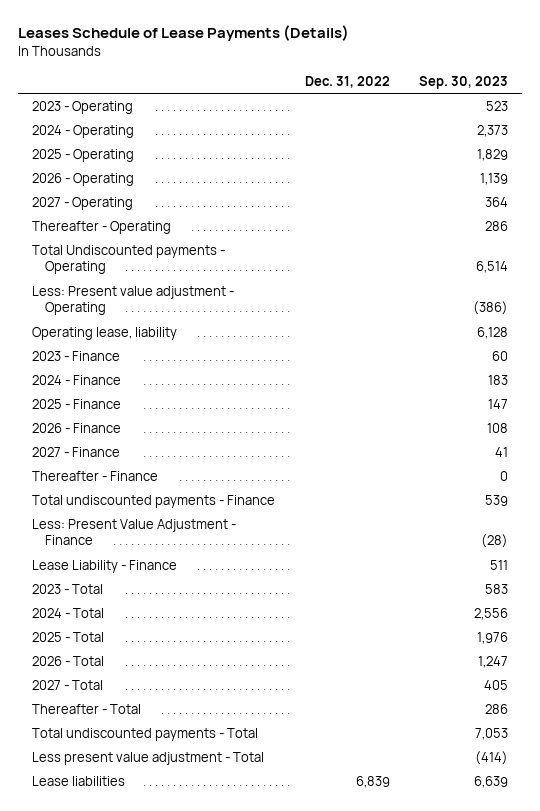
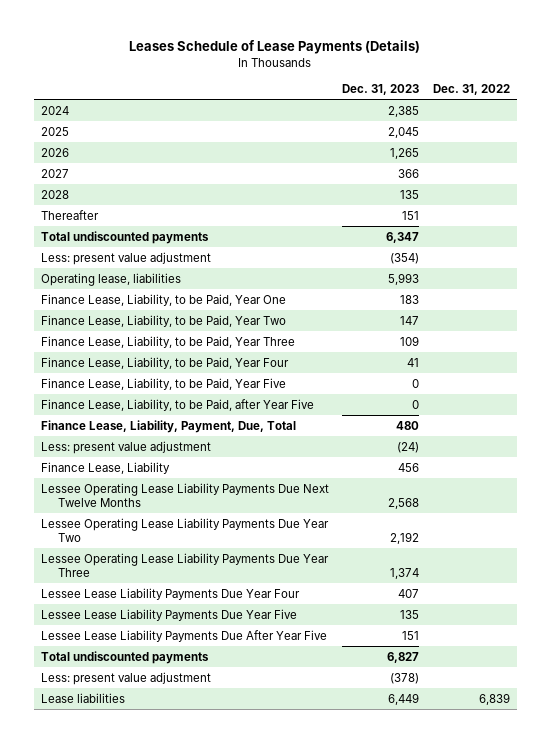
- | Dec. 31, 2022 | Sep. 30, 2023
+ | Dec. 31, 2023 | Dec. 31, 2022
- 2023 - Operating | | 523
- 2024 - Operating | | 2,373
- 2025 - Operating | | 1,829
- 2026 - Operating | | 1,139
- 2027 - Operating | | 364
- Thereafter - Operating | | 286
- Total Undiscounted payments - Operating | | 6,514
- Less: Present value adjustment - Operating | | (386)
- Operating lease, liability | | 6,128
- 2023 - Finance | | 60
- 2024 - Finance | | 183
- 2025 - Finance | | 147
- 2026 - Finance | | 108
- 2027 - Finance | | 41
- Thereafter - Finance | | 0
- Total undiscounted payments - Finance | | 539
- Less: Present Value Adjustment - Finance | | (28)
- Lease Liability - Finance | | 511
- 2023 - Total | | 583
- 2024 - Total | | 2,556
- 2025 - Total | | 1,976
- 2026 - Total | | 1,247
- 2027 - Total | | 405
- Thereafter - Total | | 286
- Total undiscounted payments - Total | | 7,053
- Less present value adjustment - Total | | (414)
+ 2024 | 2,385 |
+ 2025 | 2,045 |
+ 2026 | 1,265 |
+ 2027 | 366 |
+ 2028 | 135 |
+ Thereafter | 151 |
+ Total undiscounted payments | 6,347 |
+ Less: present value adjustment | (354) |
+ Operating lease, liabilities | 5,993 |
+ Finance Lease, Liability, to be Paid, Year One | 183 |
+ Finance Lease, Liability, to be Paid, Year Two | 147 |
+ Finance Lease, Liability, to be Paid, Year Three | 109 |
+ Finance Lease, Liability, to be Paid, Year Four | 41 |
+ Finance Lease, Liability, to be Paid, Year Five | 0 |
+ Finance Lease, Liability, to be Paid, after Year Five | 0 |
+ Finance Lease, Liability, Payment, Due, Total | 480 |
+ Less: present value adjustment | (24) |
+ Finance Lease, Liability | 456 |
+ Lessee Operating Lease Liability Payments Due Next Twelve Months | 2,568 |
+ Lessee Operating Lease Liability Payments Due Year Two | 2,192 |
+ Lessee Operating Lease Liability Payments Due Year Three | 1,374 |
+ Lessee Lease Liability Payments Due Year Four | 407 |
+ Lessee Lease Liability Payments Due Year Five | 135 |
+ Lessee Lease Liability Payments Due After Year Five | 151 |
+ Total undiscounted payments | 6,827 |
+ Less: present value adjustment | (378) |

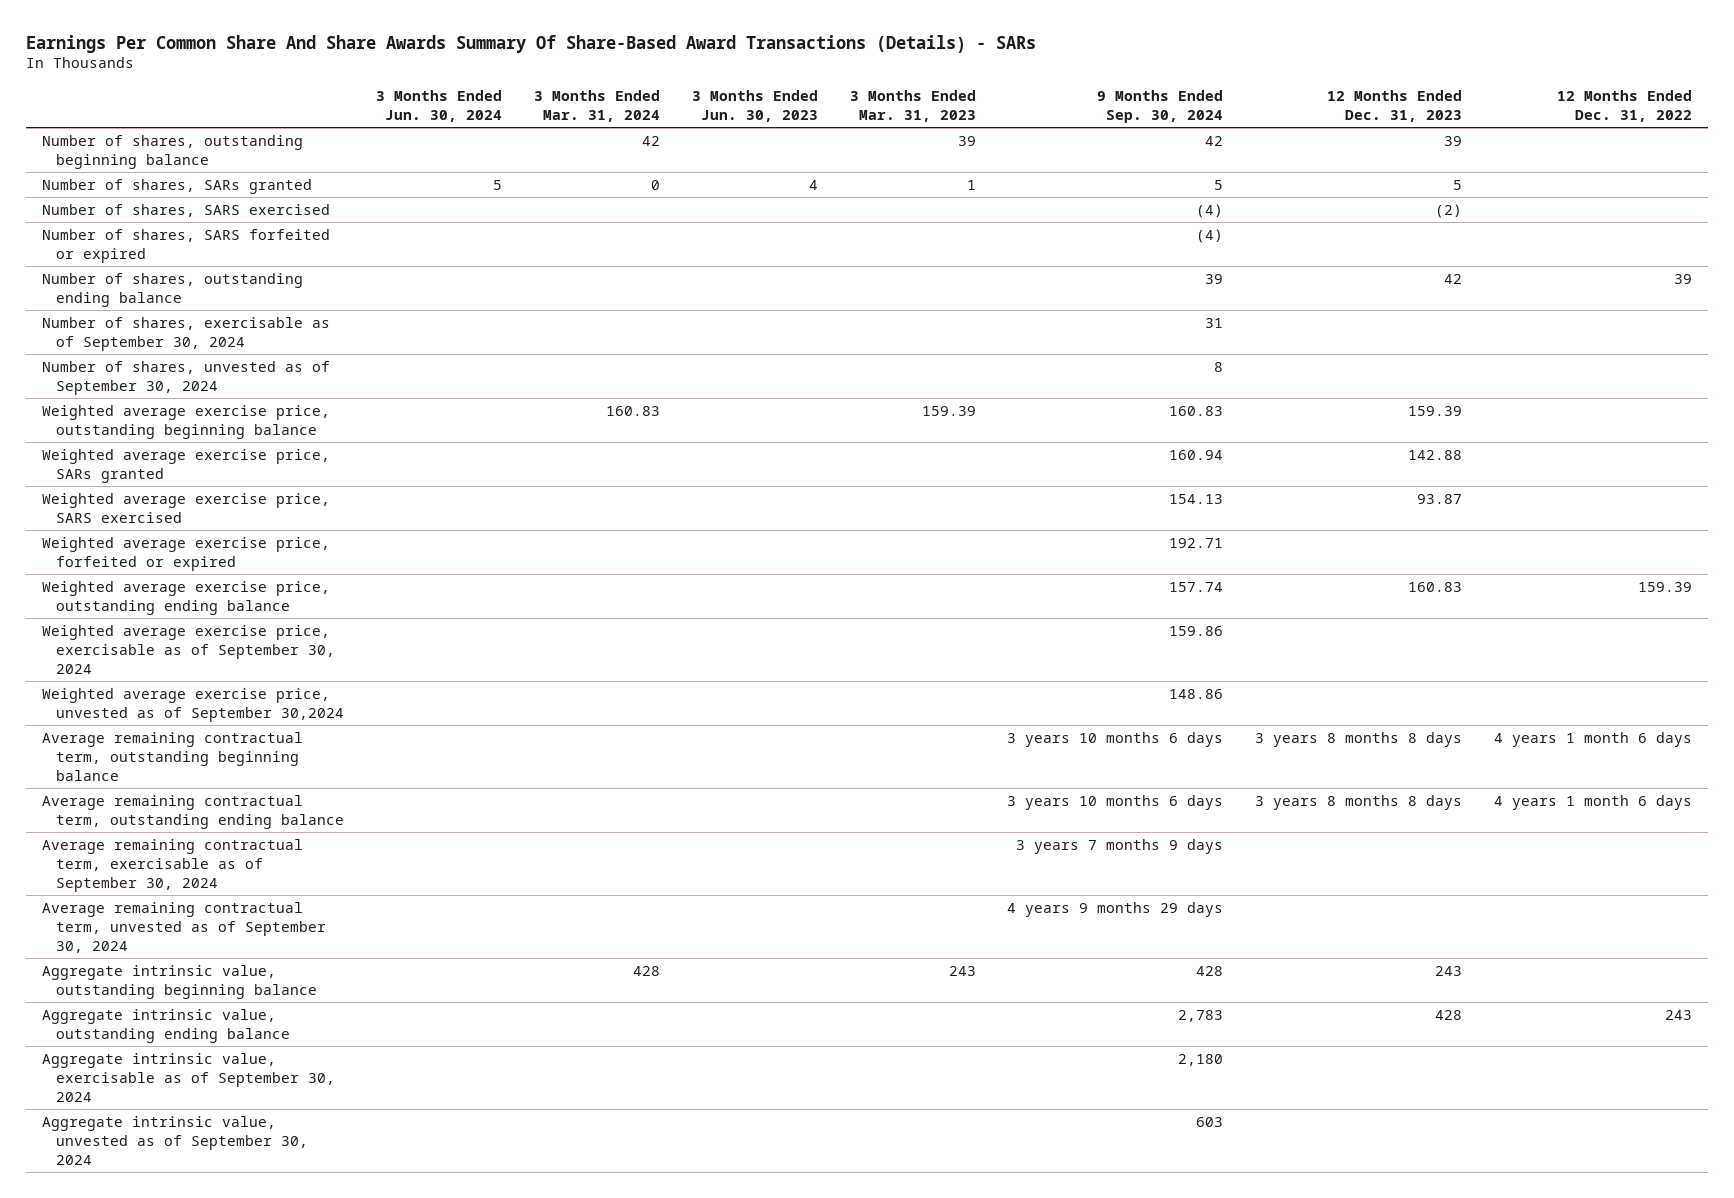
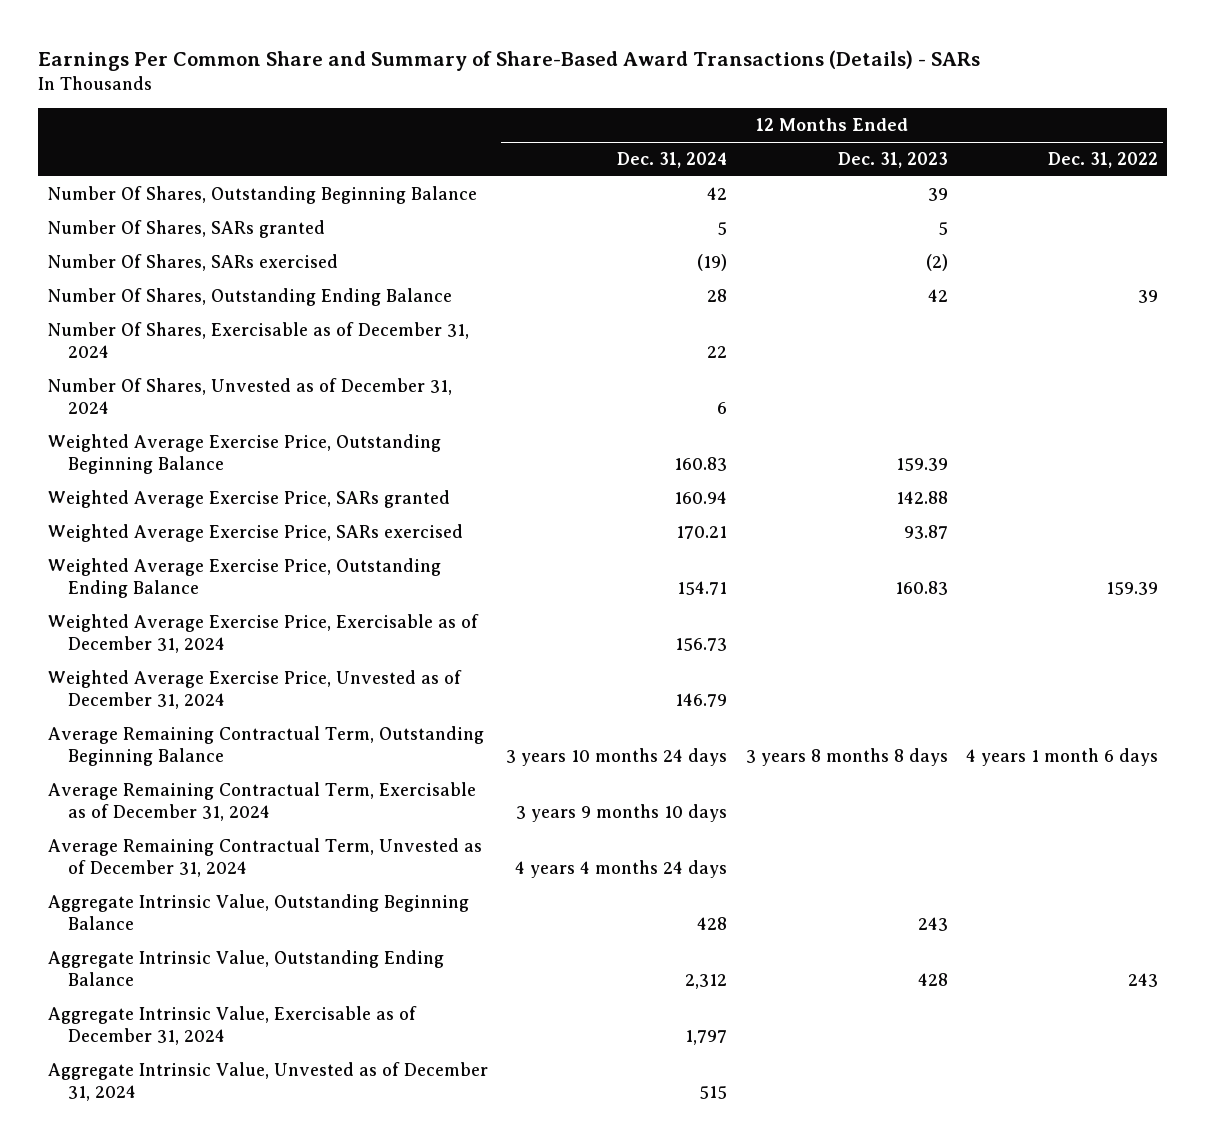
- Earnings Per Common Share And Share Awards Summary Of Share-Based Award Transactions (Details) - SARs
+ Earnings Per Common Share and Summary of Share-Based Award Transactions (Details) - SARs
- | 3 Months Ended Jun. 30, 2024 | 3 Months Ended Mar. 31, 2024 | 3 Months Ended Jun. 30, 2023 | 3 Months Ended Mar. 31, 2023 | 9 Months Ended Sep. 30, 2024 | 12 Months Ended Dec. 31, 2023 | 12 Months Ended Dec. 31, 2022
+ | 12 Months Ended Dec. 31, 2024 | 12 Months Ended Dec. 31, 2023 | 12 Months Ended Dec. 31, 2022
- Number of shares, outstanding beginning balance | | 42 | | 39 | 42 | 39 |
- Number of shares, SARs granted | 5 | 0 | 4 | 1 | 5 | 5 |
- Number of shares, SARS exercised | | | | | (4) | (2) |
- Number of shares, SARS forfeited or expired | | | | | (4) | |
- Number of shares, outstanding ending balance | | | | | 39 | 42 | 39
- Number of shares, exercisable as of September 30, 2024 | | | | | 31 | |
- Number of shares, unvested as of September 30, 2024 | | | | | 8 | |
- Weighted average exercise price, outstanding beginning balance | | 160.83 | | 159.39 | 160.83 | 159.39 |
- Weighted average exercise price, SARs granted | | | | | 160.94 | 142.88 |
- Weighted average exercise price, SARS exercised | | | | | 154.13 | 93.87 |
- Weighted average exercise price, forfeited or expired | | | | | 192.71 | |
- Weighted average exercise price, outstanding ending balance | | | | | 157.74 | 160.83 | 159.39
- Weighted average exercise price, exercisable as of September 30, 2024 | | | | | 159.86 | |
- Weighted average exercise price, unvested as of September 30,2024 | | | | | 148.86 | |
- Average remaining contractual term, outstanding beginning balance | | | | | 3 years 10 months 6 days | 3 years 8 months 8 days | 4 years 1 month 6 days
- Average remaining contractual term, outstanding ending balance | | | | | 3 years 10 months 6 days | 3 years 8 months 8 days | 4 years 1 month 6 days
- Average remaining contractual term, exercisable as of September 30, 2024 | | | | | 3 years 7 months 9 days | |
- Average remaining contractual term, unvested as of September 30, 2024 | | | | | 4 years 9 months 29 days | |
- Aggregate intrinsic value, outstanding beginning balance | | 428 | | 243 | 428 | 243 |
- Aggregate intrinsic value, outstanding ending balance | | | | | 2,783 | 428 | 243
- Aggregate intrinsic value, exercisable as of September 30, 2024 | | | | | 2,180 | |
- Aggregate intrinsic value, unvested as of September 30, 2024 | | | | | 603 | |
+ Number Of Shares, Outstanding Beginning Balance | 42 | 39 |
+ Number Of Shares, SARs granted | 5 | 5 |
+ Number Of Shares, SARs exercised | (19) | (2) |
+ Number Of Shares, Outstanding Ending Balance | 28 | 42 | 39
+ Number Of Shares, Exercisable as of December 31, 2024 | 22 | |
+ Number Of Shares, Unvested as of December 31, 2024 | 6 | |
+ Weighted Average Exercise Price, Outstanding Beginning Balance | 160.83 | 159.39 |
+ Weighted Average Exercise Price, SARs granted | 160.94 | 142.88 |
+ Weighted Average Exercise Price, SARs exercised | 170.21 | 93.87 |
+ Weighted Average Exercise Price, Outstanding Ending Balance | 154.71 | 160.83 | 159.39
+ Weighted Average Exercise Price, Exercisable as of December 31, 2024 | 156.73 | |
+ Weighted Average Exercise Price, Unvested as of December 31, 2024 | 146.79 | |
+ Average Remaining Contractual Term, Outstanding Beginning Balance | 3 years 10 months 24 days | 3 years 8 months 8 days | 4 years 1 month 6 days
+ Average Remaining Contractual Term, Exercisable as of December 31, 2024 | 3 years 9 months 10 days | |
+ Average Remaining Contractual Term, Unvested as of December 31, 2024 | 4 years 4 months 24 days | |
+ Aggregate Intrinsic Value, Outstanding Beginning Balance | 428 | 243 |
+ Aggregate Intrinsic Value, Outstanding Ending Balance | 2,312 | 428 | 243
+ Aggregate Intrinsic Value, Exercisable as of December 31, 2024 | 1,797 | |
+ Aggregate Intrinsic Value, Unvested as of December 31, 2024 | 515 | |

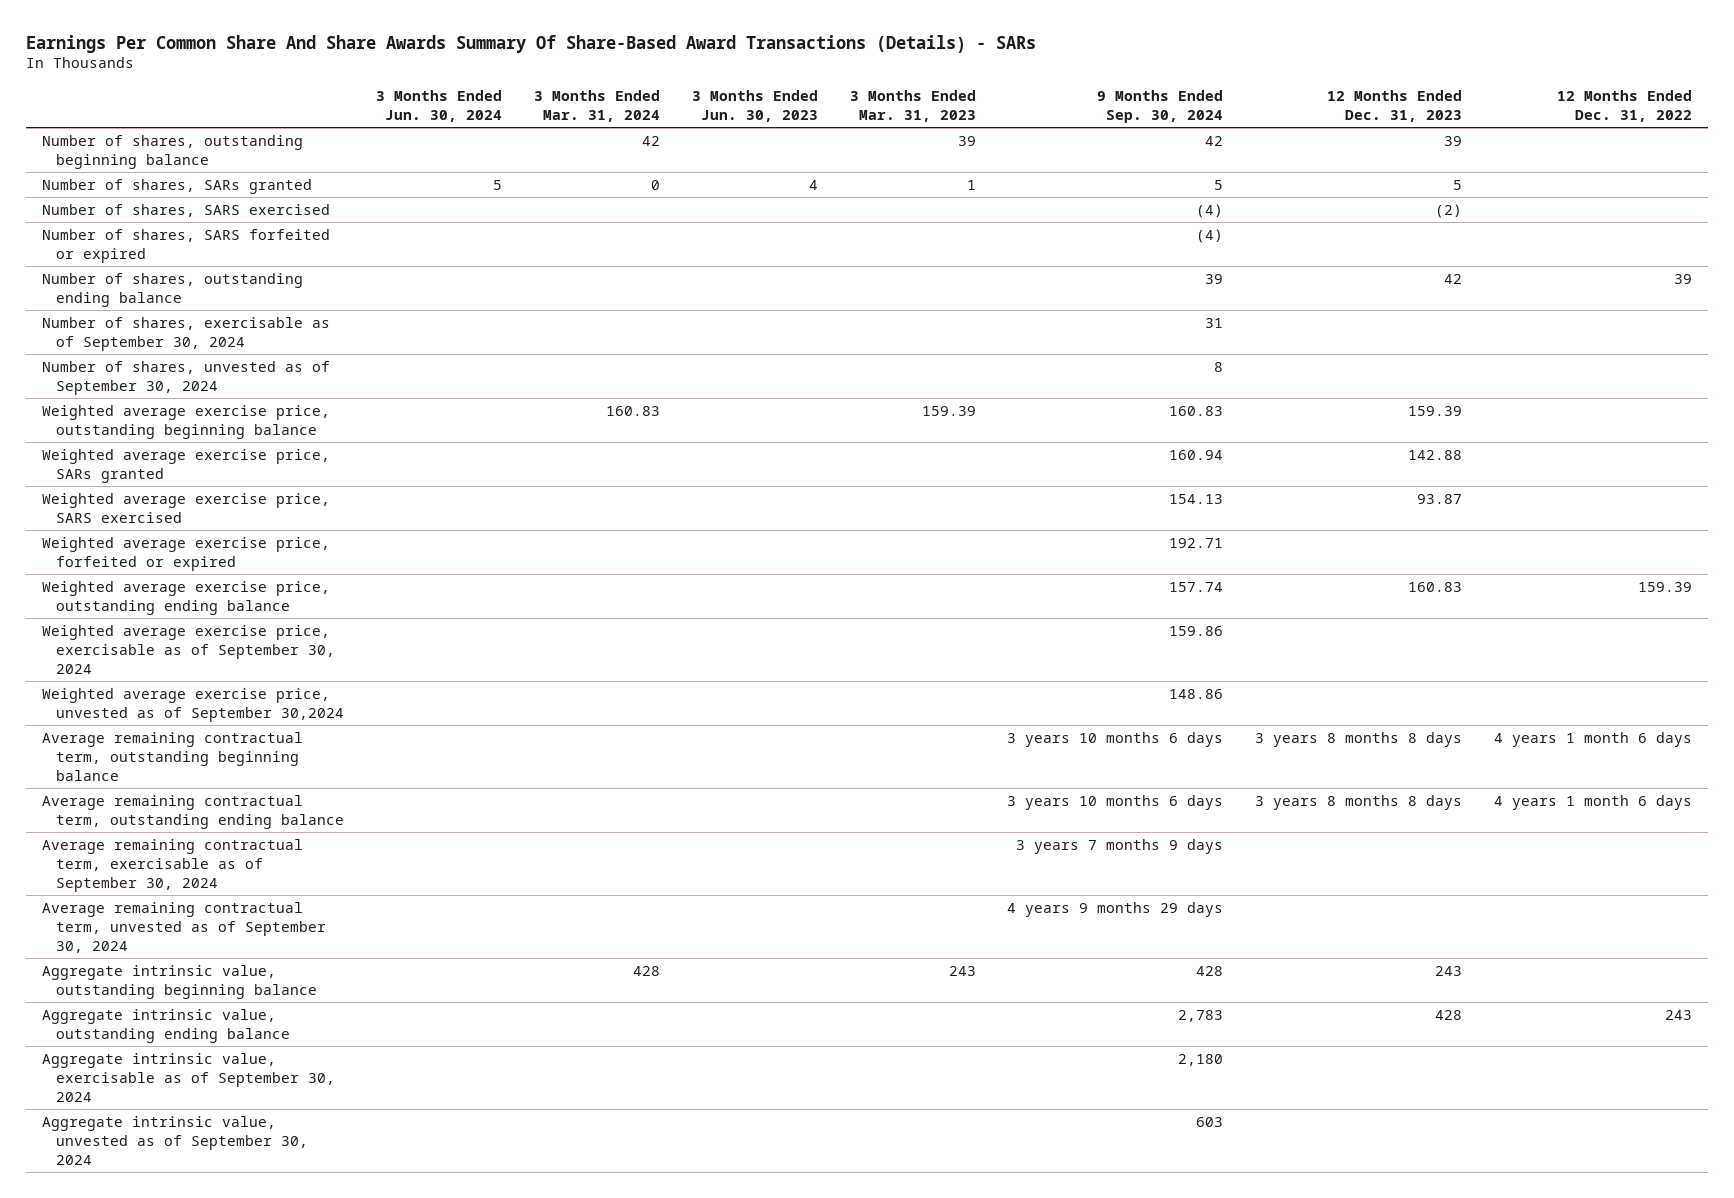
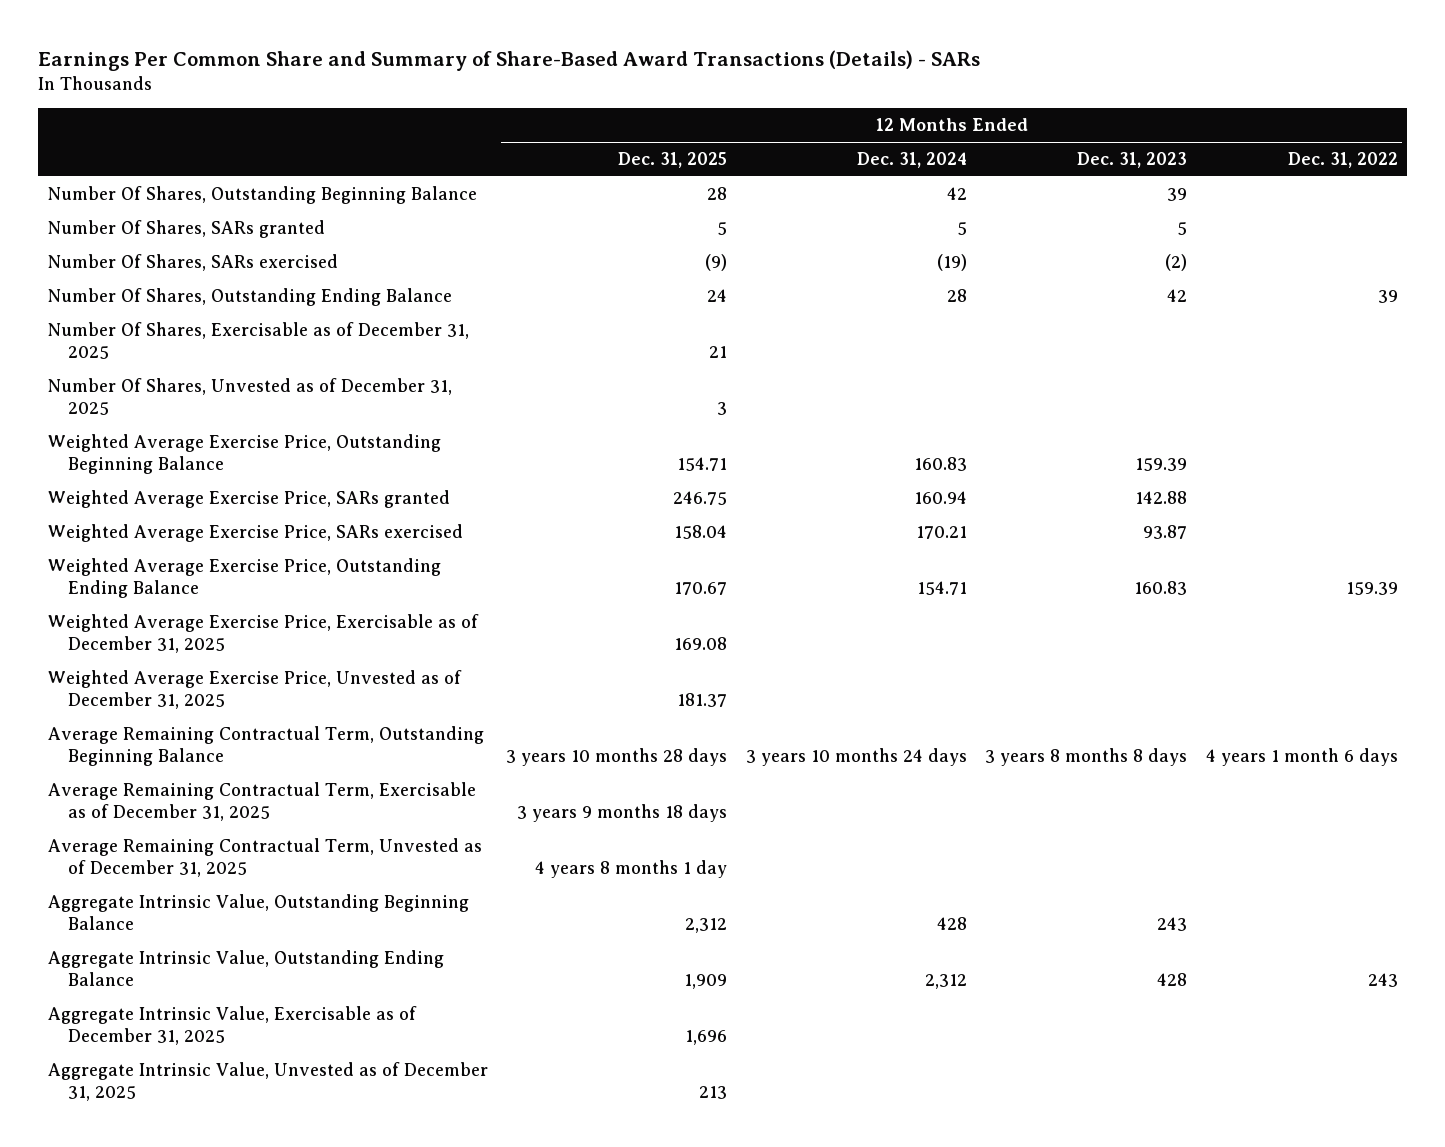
- Earnings Per Common Share And Share Awards Summary Of Share-Based Award Transactions (Details) - SARs
+ Earnings Per Common Share and Summary of Share-Based Award Transactions (Details) - SARs
- | 3 Months Ended Jun. 30, 2024 | 3 Months Ended Mar. 31, 2024 | 3 Months Ended Jun. 30, 2023 | 3 Months Ended Mar. 31, 2023 | 9 Months Ended Sep. 30, 2024 | 12 Months Ended Dec. 31, 2023 | 12 Months Ended Dec. 31, 2022
+ | 12 Months Ended Dec. 31, 2025 | 12 Months Ended Dec. 31, 2024 | 12 Months Ended Dec. 31, 2023 | 12 Months Ended Dec. 31, 2022
- Number of shares, outstanding beginning balance | | 42 | | 39 | 42 | 39 |
- Number of shares, SARs granted | 5 | 0 | 4 | 1 | 5 | 5 |
- Number of shares, SARS exercised | | | | | (4) | (2) |
- Number of shares, SARS forfeited or expired | | | | | (4) | |
- Number of shares, outstanding ending balance | | | | | 39 | 42 | 39
- Number of shares, exercisable as of September 30, 2024 | | | | | 31 | |
- Number of shares, unvested as of September 30, 2024 | | | | | 8 | |
- Weighted average exercise price, outstanding beginning balance | | 160.83 | | 159.39 | 160.83 | 159.39 |
- Weighted average exercise price, SARs granted | | | | | 160.94 | 142.88 |
- Weighted average exercise price, SARS exercised | | | | | 154.13 | 93.87 |
- Weighted average exercise price, forfeited or expired | | | | | 192.71 | |
- Weighted average exercise price, outstanding ending balance | | | | | 157.74 | 160.83 | 159.39
- Weighted average exercise price, exercisable as of September 30, 2024 | | | | | 159.86 | |
- Weighted average exercise price, unvested as of September 30,2024 | | | | | 148.86 | |
- Average remaining contractual term, outstanding beginning balance | | | | | 3 years 10 months 6 days | 3 years 8 months 8 days | 4 years 1 month 6 days
- Average remaining contractual term, outstanding ending balance | | | | | 3 years 10 months 6 days | 3 years 8 months 8 days | 4 years 1 month 6 days
- Average remaining contractual term, exercisable as of September 30, 2024 | | | | | 3 years 7 months 9 days | |
- Average remaining contractual term, unvested as of September 30, 2024 | | | | | 4 years 9 months 29 days | |
- Aggregate intrinsic value, outstanding beginning balance | | 428 | | 243 | 428 | 243 |
- Aggregate intrinsic value, outstanding ending balance | | | | | 2,783 | 428 | 243
- Aggregate intrinsic value, exercisable as of September 30, 2024 | | | | | 2,180 | |
- Aggregate intrinsic value, unvested as of September 30, 2024 | | | | | 603 | |
+ Number Of Shares, Outstanding Beginning Balance | 28 | 42 | 39 |
+ Number Of Shares, SARs granted | 5 | 5 | 5 |
+ Number Of Shares, SARs exercised | (9) | (19) | (2) |
+ Number Of Shares, Outstanding Ending Balance | 24 | 28 | 42 | 39
+ Number Of Shares, Exercisable as of December 31, 2025 | 21 | | |
+ Number Of Shares, Unvested as of December 31, 2025 | 3 | | |
+ Weighted Average Exercise Price, Outstanding Beginning Balance | 154.71 | 160.83 | 159.39 |
+ Weighted Average Exercise Price, SARs granted | 246.75 | 160.94 | 142.88 |
+ Weighted Average Exercise Price, SARs exercised | 158.04 | 170.21 | 93.87 |
+ Weighted Average Exercise Price, Outstanding Ending Balance | 170.67 | 154.71 | 160.83 | 159.39
+ Weighted Average Exercise Price, Exercisable as of December 31, 2025 | 169.08 | | |
+ Weighted Average Exercise Price, Unvested as of December 31, 2025 | 181.37 | | |
+ Average Remaining Contractual Term, Outstanding Beginning Balance | 3 years 10 months 28 days | 3 years 10 months 24 days | 3 years 8 months 8 days | 4 years 1 month 6 days
+ Average Remaining Contractual Term, Exercisable as of December 31, 2025 | 3 years 9 months 18 days | | |
+ Average Remaining Contractual Term, Unvested as of December 31, 2025 | 4 years 8 months 1 day | | |
+ Aggregate Intrinsic Value, Outstanding Beginning Balance | 2,312 | 428 | 243 |
+ Aggregate Intrinsic Value, Outstanding Ending Balance | 1,909 | 2,312 | 428 | 243
+ Aggregate Intrinsic Value, Exercisable as of December 31, 2025 | 1,696 | | |
+ Aggregate Intrinsic Value, Unvested as of December 31, 2025 | 213 | | |

